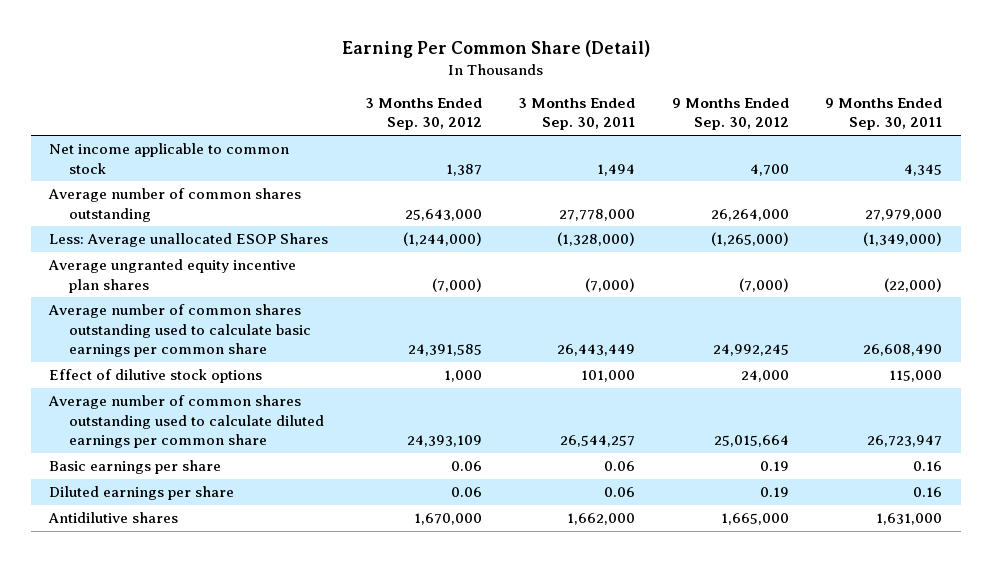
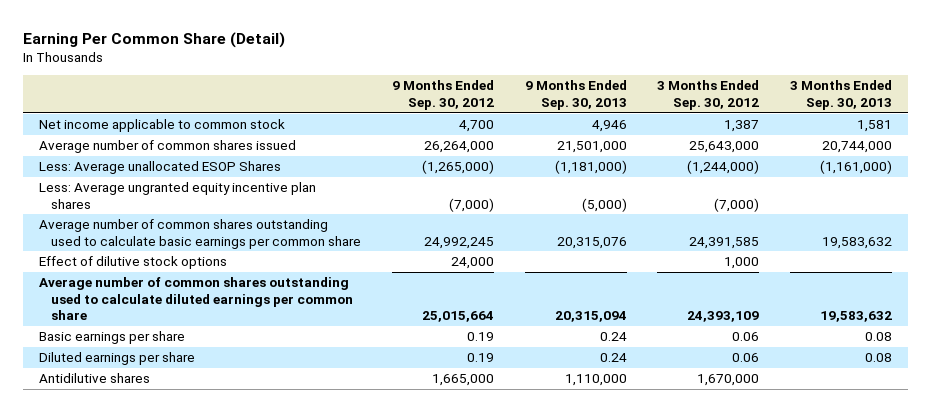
- | 3 Months Ended Sep. 30, 2012 | 3 Months Ended Sep. 30, 2011 | 9 Months Ended Sep. 30, 2012 | 9 Months Ended Sep. 30, 2011
+ | 9 Months Ended Sep. 30, 2012 | 9 Months Ended Sep. 30, 2013 | 3 Months Ended Sep. 30, 2012 | 3 Months Ended Sep. 30, 2013
- Average number of common shares outstanding | 25,643,000 | 27,778,000 | 26,264,000 | 27,979,000
+ Average number of common shares issued | 26,264,000 | 21,501,000 | 25,643,000 | 20,744,000
- Average ungranted equity incentive plan shares | (7,000) | (7,000) | (7,000) | (22,000)
+ Less: Average ungranted equity incentive plan shares | (7,000) | (5,000) | (7,000) |

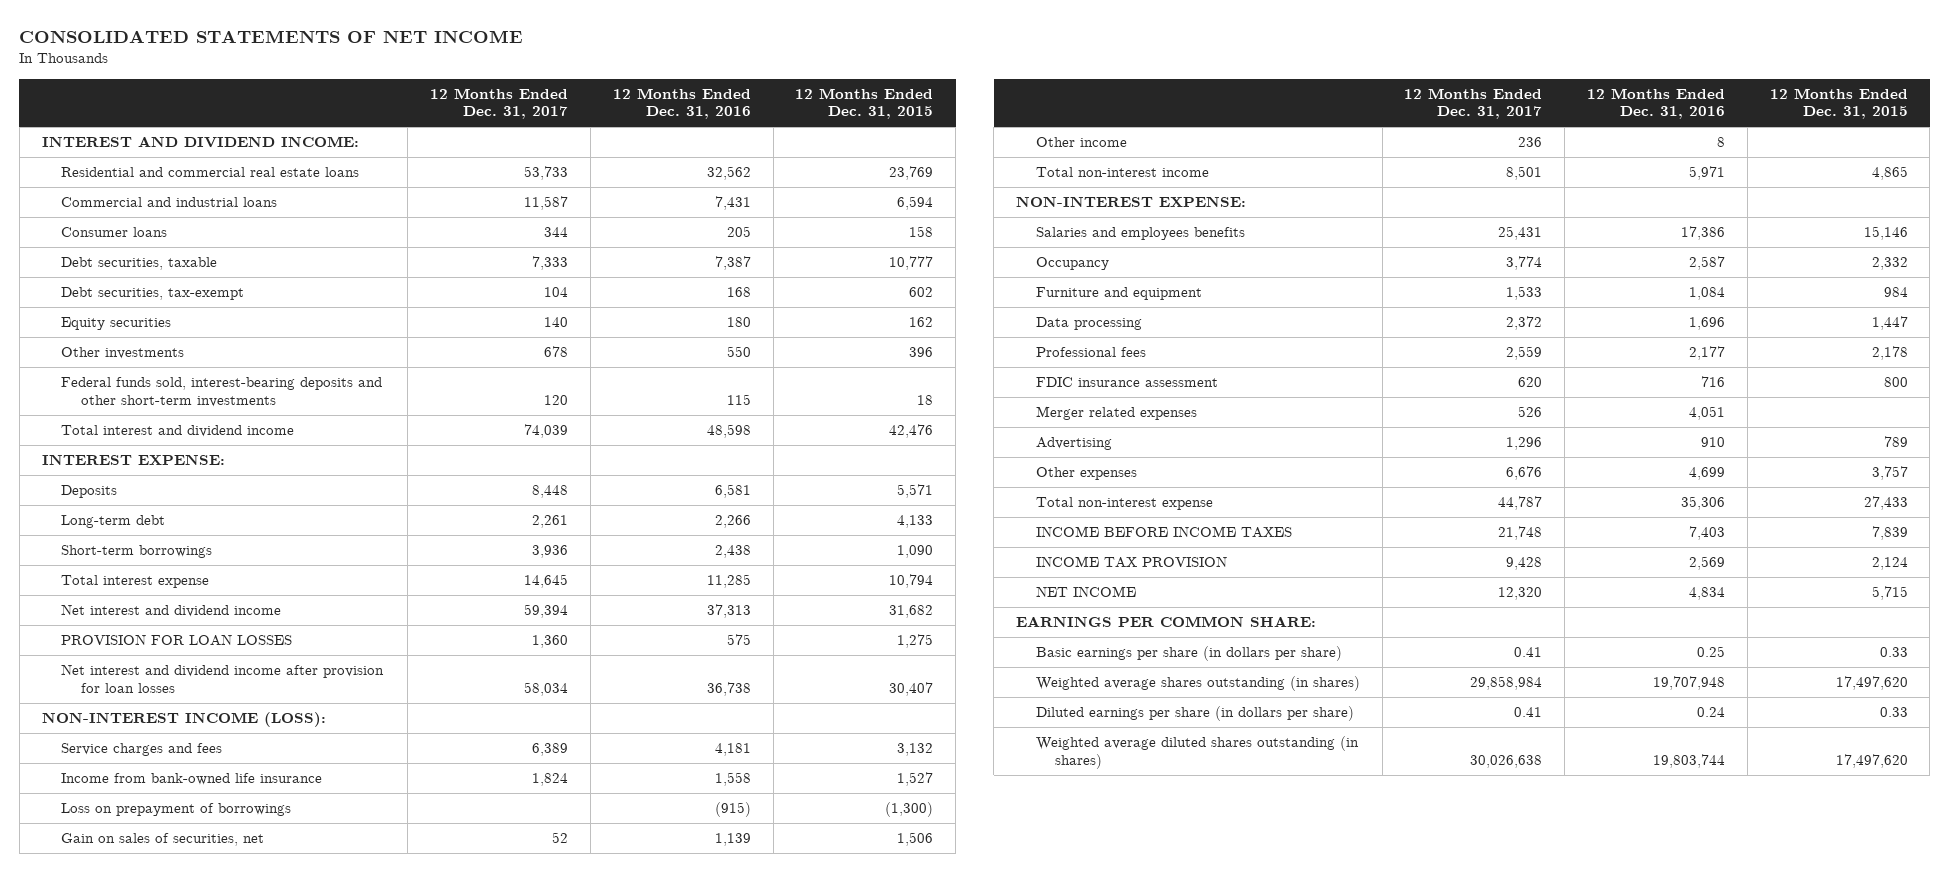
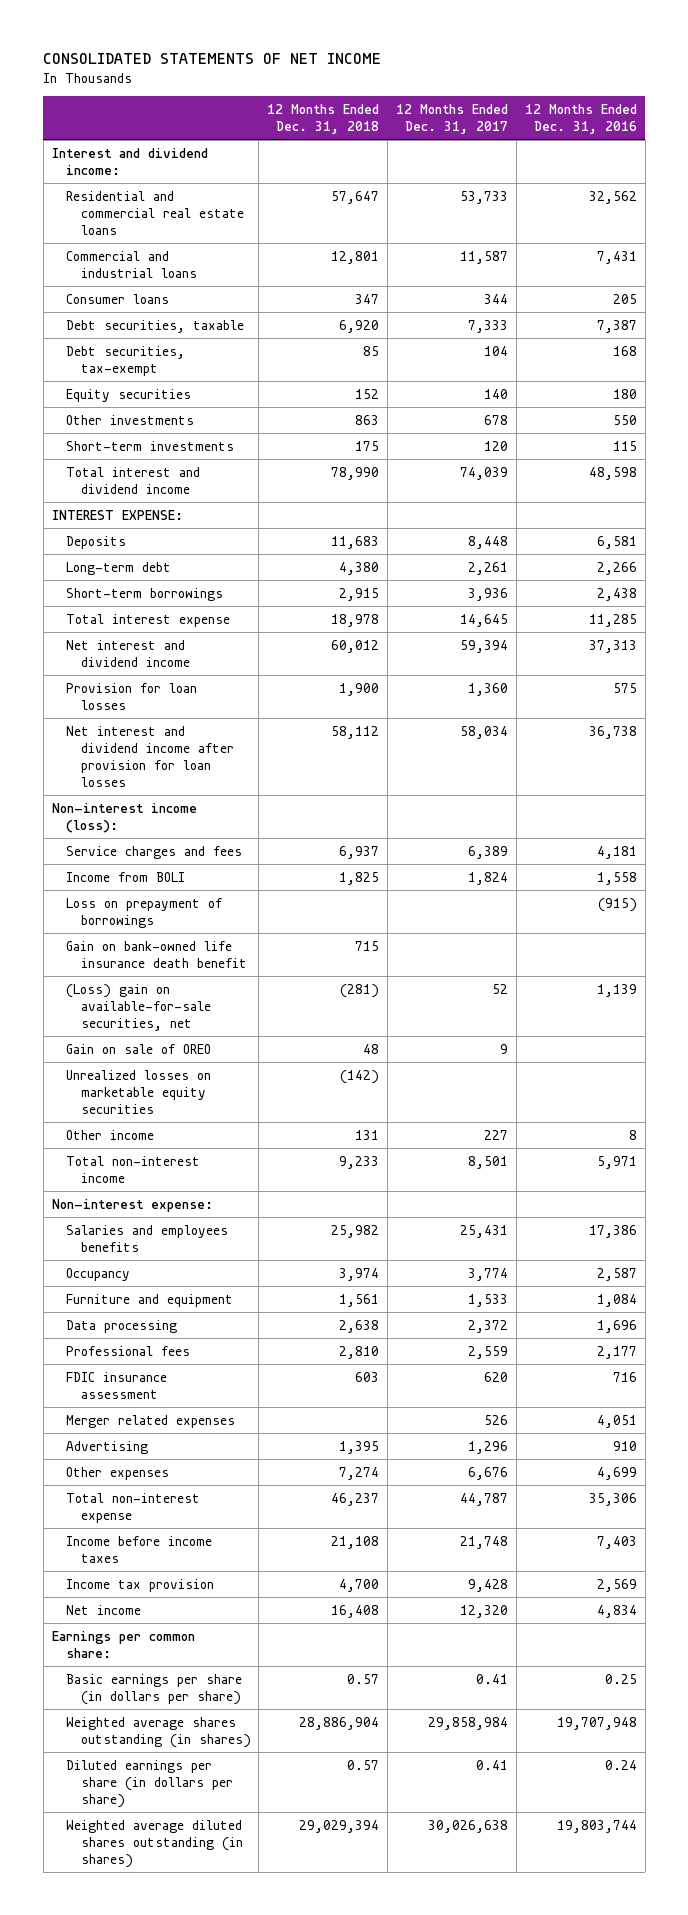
- | 12 Months Ended Dec. 31, 2017 | 12 Months Ended Dec. 31, 2016 | 12 Months Ended Dec. 31, 2015
+ | 12 Months Ended Dec. 31, 2018 | 12 Months Ended Dec. 31, 2017 | 12 Months Ended Dec. 31, 2016
- INTEREST AND DIVIDEND INCOME:
+ Interest and dividend income:
- Federal funds sold, interest-bearing deposits and other short-term investments | 120 | 115 | 18
+ Short-term investments | 175 | 120 | 115
- PROVISION FOR LOAN LOSSES | 1,360 | 575 | 1,275
+ Provision for loan losses | 1,900 | 1,360 | 575
- NON-INTEREST INCOME (LOSS):
+ Non-interest income (loss):
- Income from bank-owned life insurance | 1,824 | 1,558 | 1,527
+ Income from BOLI | 1,825 | 1,824 | 1,558
- Gain on sales of securities, net | 52 | 1,139 | 1,506
- Other income | 236 | 8 |
+ Gain on bank-owned life insurance death benefit | 715 | |
+ (Loss) gain on available-for-sale securities, net | (281) | 52 | 1,139
+ Gain on sale of OREO | 48 | 9 |
+ Unrealized losses on marketable equity securities | (142) | |
+ Other income | 131 | 227 | 8
- NON-INTEREST EXPENSE:
+ Non-interest expense:
- INCOME BEFORE INCOME TAXES | 21,748 | 7,403 | 7,839
- INCOME TAX PROVISION | 9,428 | 2,569 | 2,124
- NET INCOME | 12,320 | 4,834 | 5,715
- EARNINGS PER COMMON SHARE:
+ Income before income taxes | 21,108 | 21,748 | 7,403
+ Income tax provision | 4,700 | 9,428 | 2,569
+ Net income | 16,408 | 12,320 | 4,834
+ Earnings per common share:

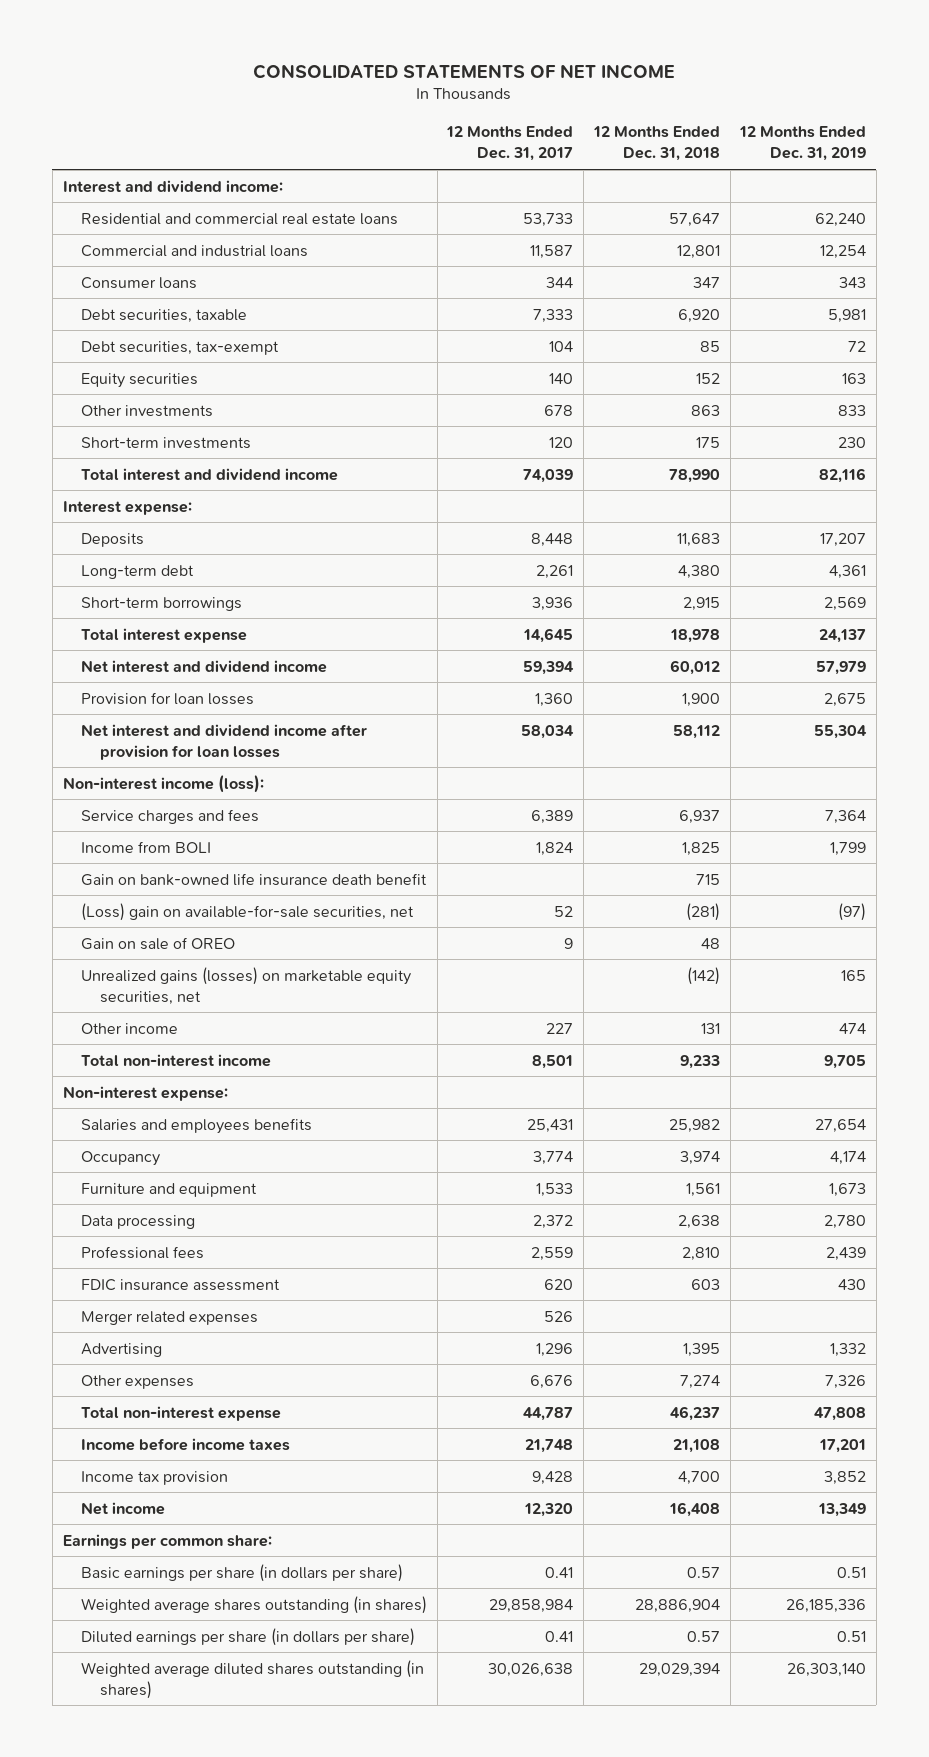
- | 12 Months Ended Dec. 31, 2018 | 12 Months Ended Dec. 31, 2017 | 12 Months Ended Dec. 31, 2016
+ | 12 Months Ended Dec. 31, 2017 | 12 Months Ended Dec. 31, 2018 | 12 Months Ended Dec. 31, 2019
- INTEREST EXPENSE:
+ Interest expense:
- Loss on prepayment of borrowings | | | (915)
- Unrealized losses on marketable equity securities | (142) | |
+ Unrealized gains (losses) on marketable equity securities, net | | (142) | 165

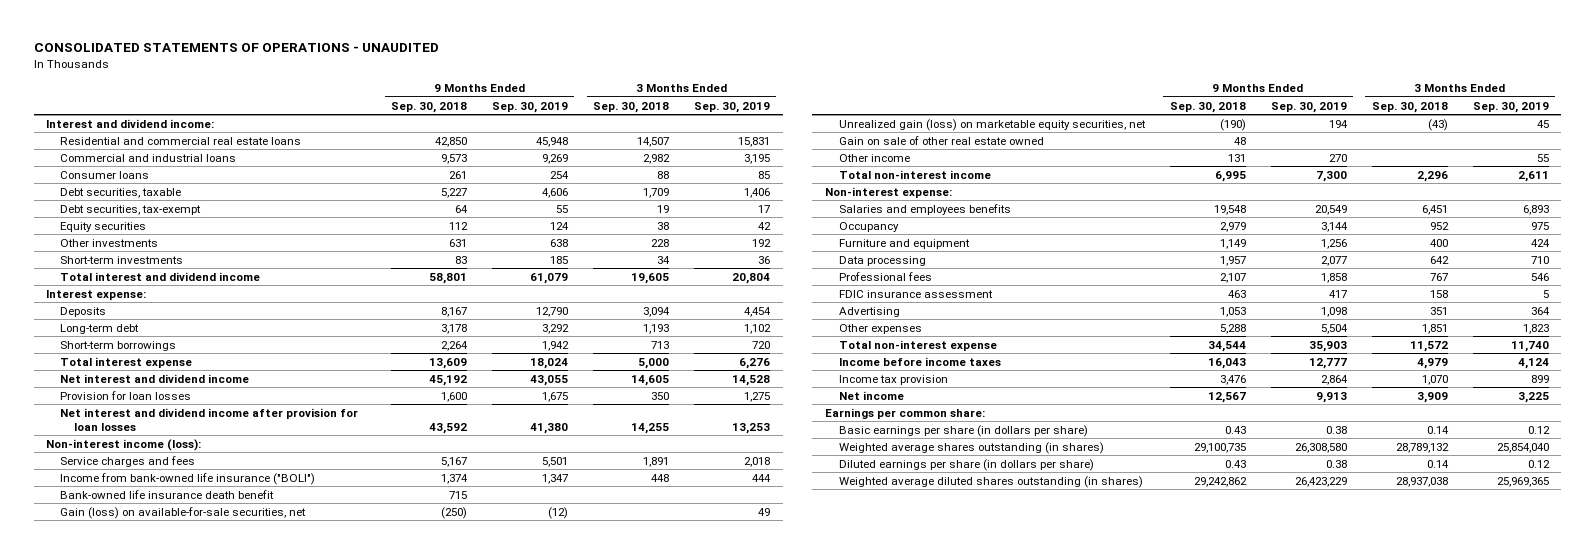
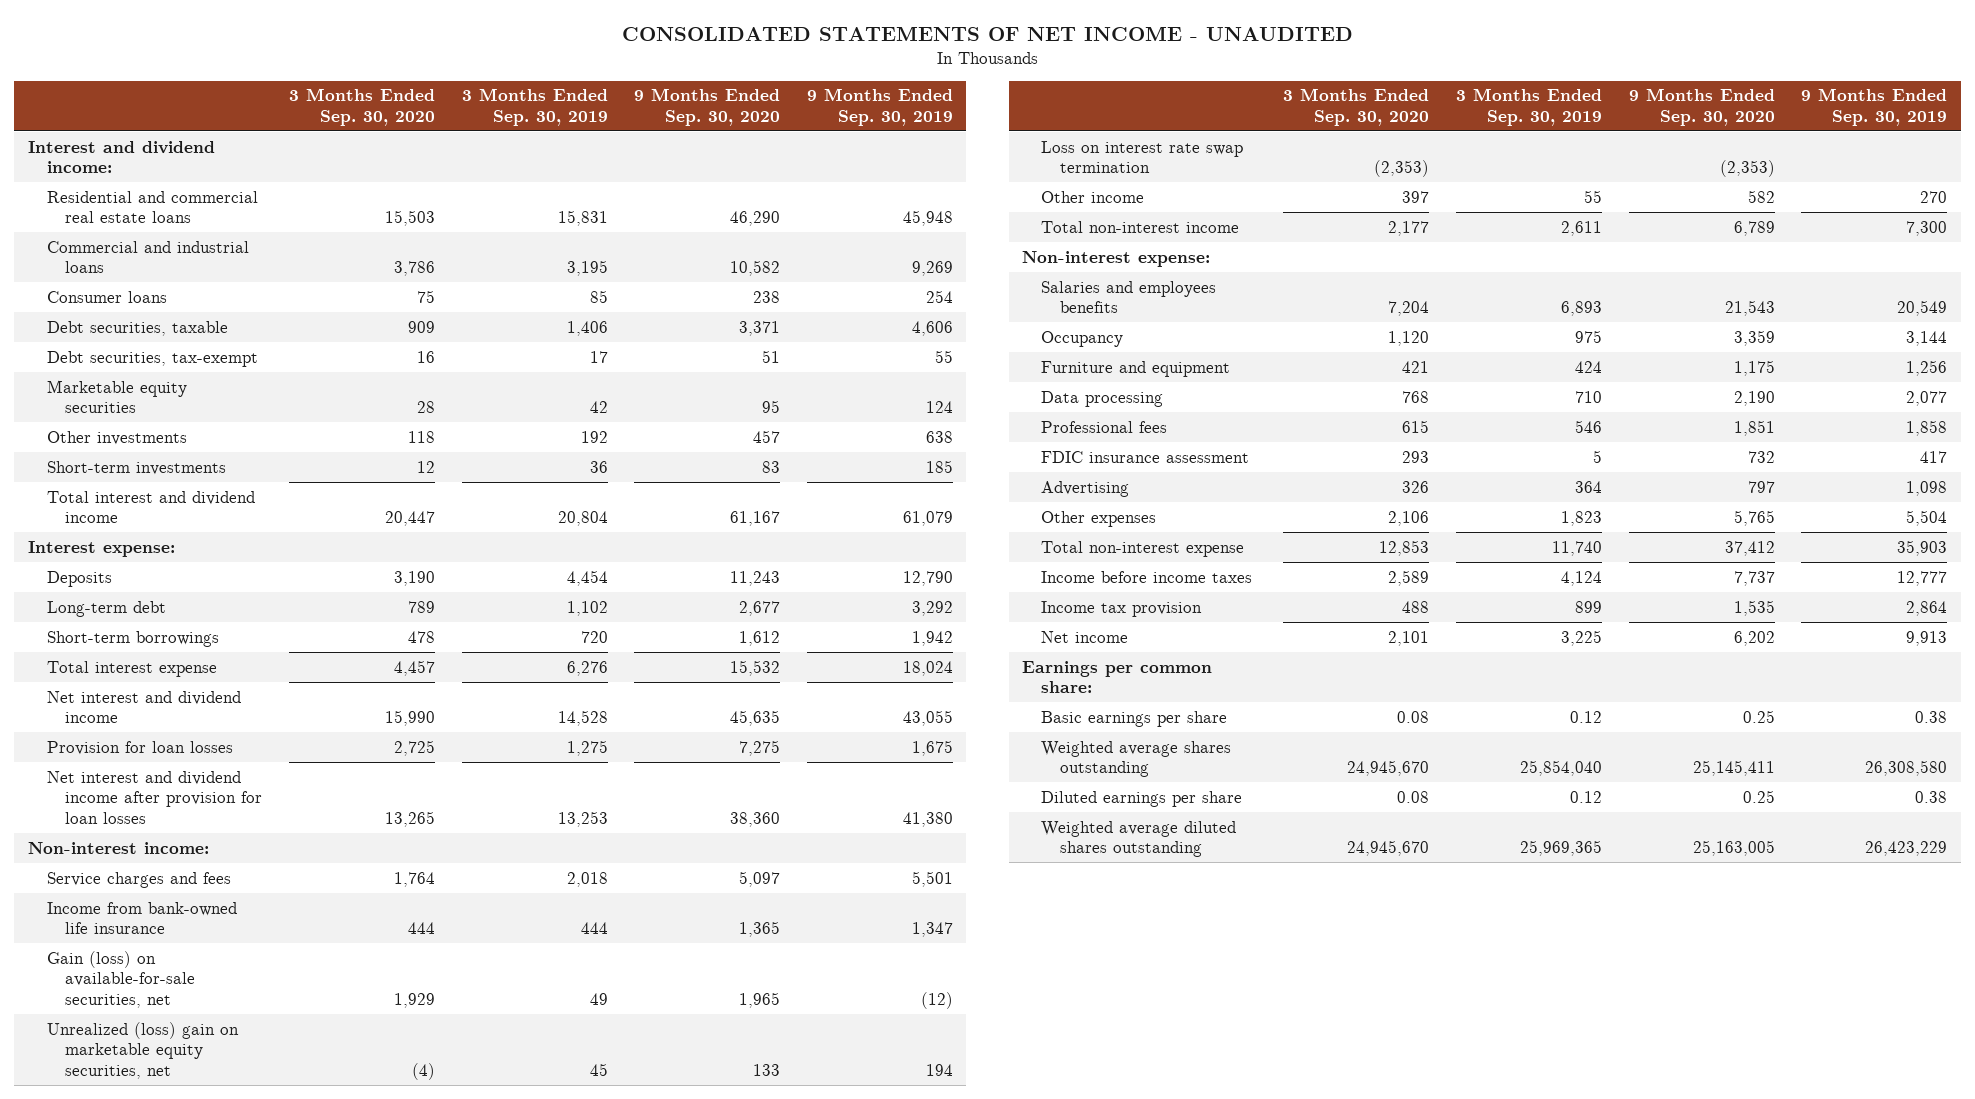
- CONSOLIDATED STATEMENTS OF OPERATIONS - UNAUDITED
+ CONSOLIDATED STATEMENTS OF NET INCOME - UNAUDITED
- | 9 Months Ended Sep. 30, 2018 | 9 Months Ended Sep. 30, 2019 | 3 Months Ended Sep. 30, 2018 | 3 Months Ended Sep. 30, 2019
+ | 3 Months Ended Sep. 30, 2020 | 3 Months Ended Sep. 30, 2019 | 9 Months Ended Sep. 30, 2020 | 9 Months Ended Sep. 30, 2019
- Equity securities | 112 | 124 | 38 | 42
+ Marketable equity securities | 28 | 42 | 95 | 124
- Non-interest income (loss):
+ Non-interest income:
- Income from bank-owned life insurance ("BOLI") | 1,374 | 1,347 | 448 | 444
- Bank-owned life insurance death benefit | 715 | | |
+ Income from bank-owned life insurance | 444 | 444 | 1,365 | 1,347
- Unrealized gain (loss) on marketable equity securities, net | (190) | 194 | (43) | 45
- Gain on sale of other real estate owned | 48 | | |
+ Unrealized (loss) gain on marketable equity securities, net | (4) | 45 | 133 | 194
+ Loss on interest rate swap termination | (2,353) | | (2,353) |
- Basic earnings per share (in dollars per share) | 0.43 | 0.38 | 0.14 | 0.12
- Weighted average shares outstanding (in shares) | 29,100,735 | 26,308,580 | 28,789,132 | 25,854,040
- Diluted earnings per share (in dollars per share) | 0.43 | 0.38 | 0.14 | 0.12
- Weighted average diluted shares outstanding (in shares) | 29,242,862 | 26,423,229 | 28,937,038 | 25,969,365
+ Basic earnings per share | 0.08 | 0.12 | 0.25 | 0.38
+ Weighted average shares outstanding | 24,945,670 | 25,854,040 | 25,145,411 | 26,308,580
+ Diluted earnings per share | 0.08 | 0.12 | 0.25 | 0.38
+ Weighted average diluted shares outstanding | 24,945,670 | 25,969,365 | 25,163,005 | 26,423,229

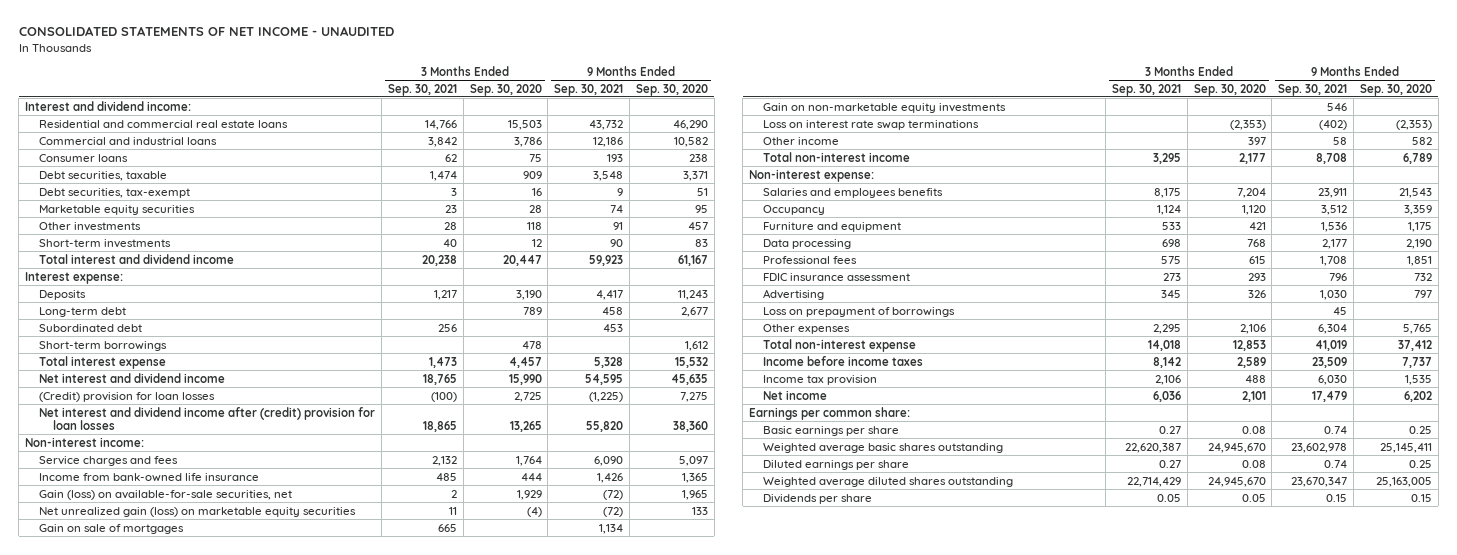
- | 3 Months Ended Sep. 30, 2020 | 3 Months Ended Sep. 30, 2019 | 9 Months Ended Sep. 30, 2020 | 9 Months Ended Sep. 30, 2019
+ | 3 Months Ended Sep. 30, 2021 | 3 Months Ended Sep. 30, 2020 | 9 Months Ended Sep. 30, 2021 | 9 Months Ended Sep. 30, 2020
+ Subordinated debt | 256 | | 453 |
- Provision for loan losses | 2,725 | 1,275 | 7,275 | 1,675
- Net interest and dividend income after provision for loan losses | 13,265 | 13,253 | 38,360 | 41,380
+ (Credit) provision for loan losses | (100) | 2,725 | (1,225) | 7,275
+ Net interest and dividend income after (credit) provision for loan losses | 18,865 | 13,265 | 55,820 | 38,360
- Unrealized (loss) gain on marketable equity securities, net | (4) | 45 | 133 | 194
- Loss on interest rate swap termination | (2,353) | | (2,353) |
+ Net unrealized gain (loss) on marketable equity securities | 11 | (4) | (72) | 133
+ Gain on sale of mortgages | 665 | | 1,134 |
+ Gain on non-marketable equity investments | | | 546 |
+ Loss on interest rate swap terminations | | (2,353) | (402) | (2,353)
+ Loss on prepayment of borrowings | | | 45 |
- Weighted average shares outstanding | 24,945,670 | 25,854,040 | 25,145,411 | 26,308,580
+ Weighted average basic shares outstanding | 22,620,387 | 24,945,670 | 23,602,978 | 25,145,411
+ Dividends per share | 0.05 | 0.05 | 0.15 | 0.15

